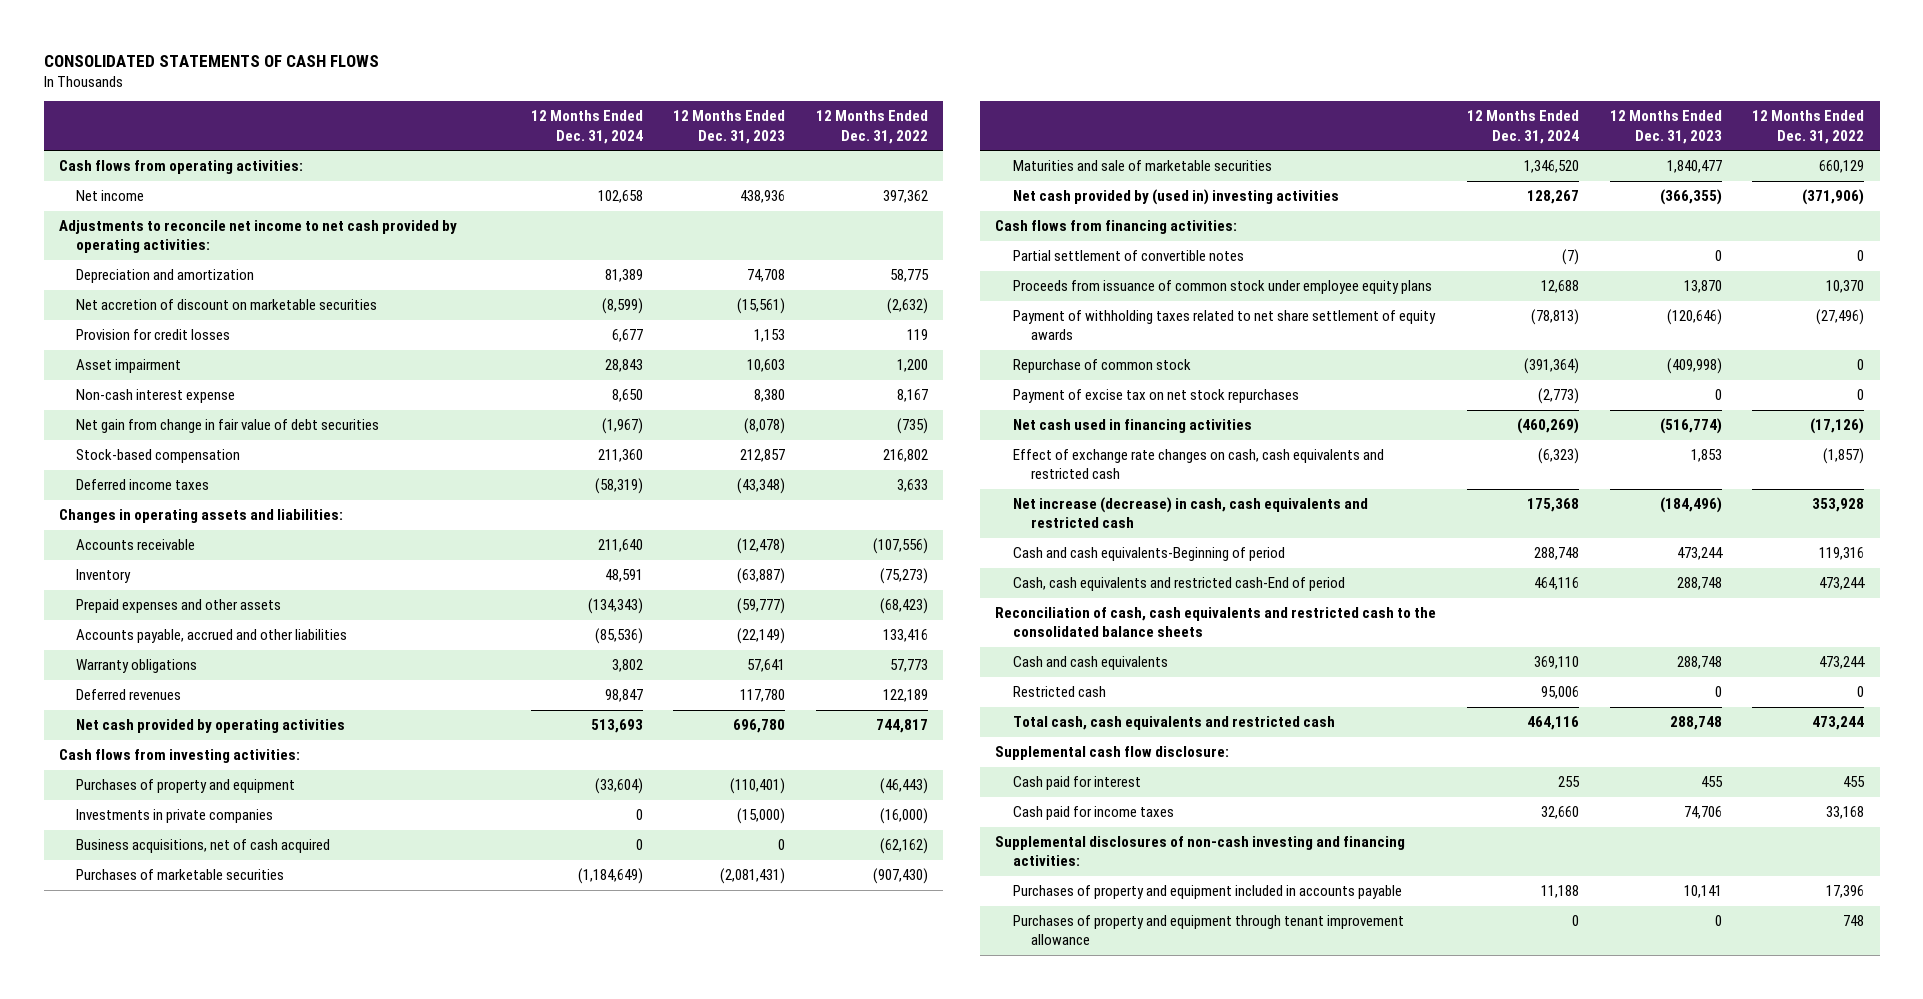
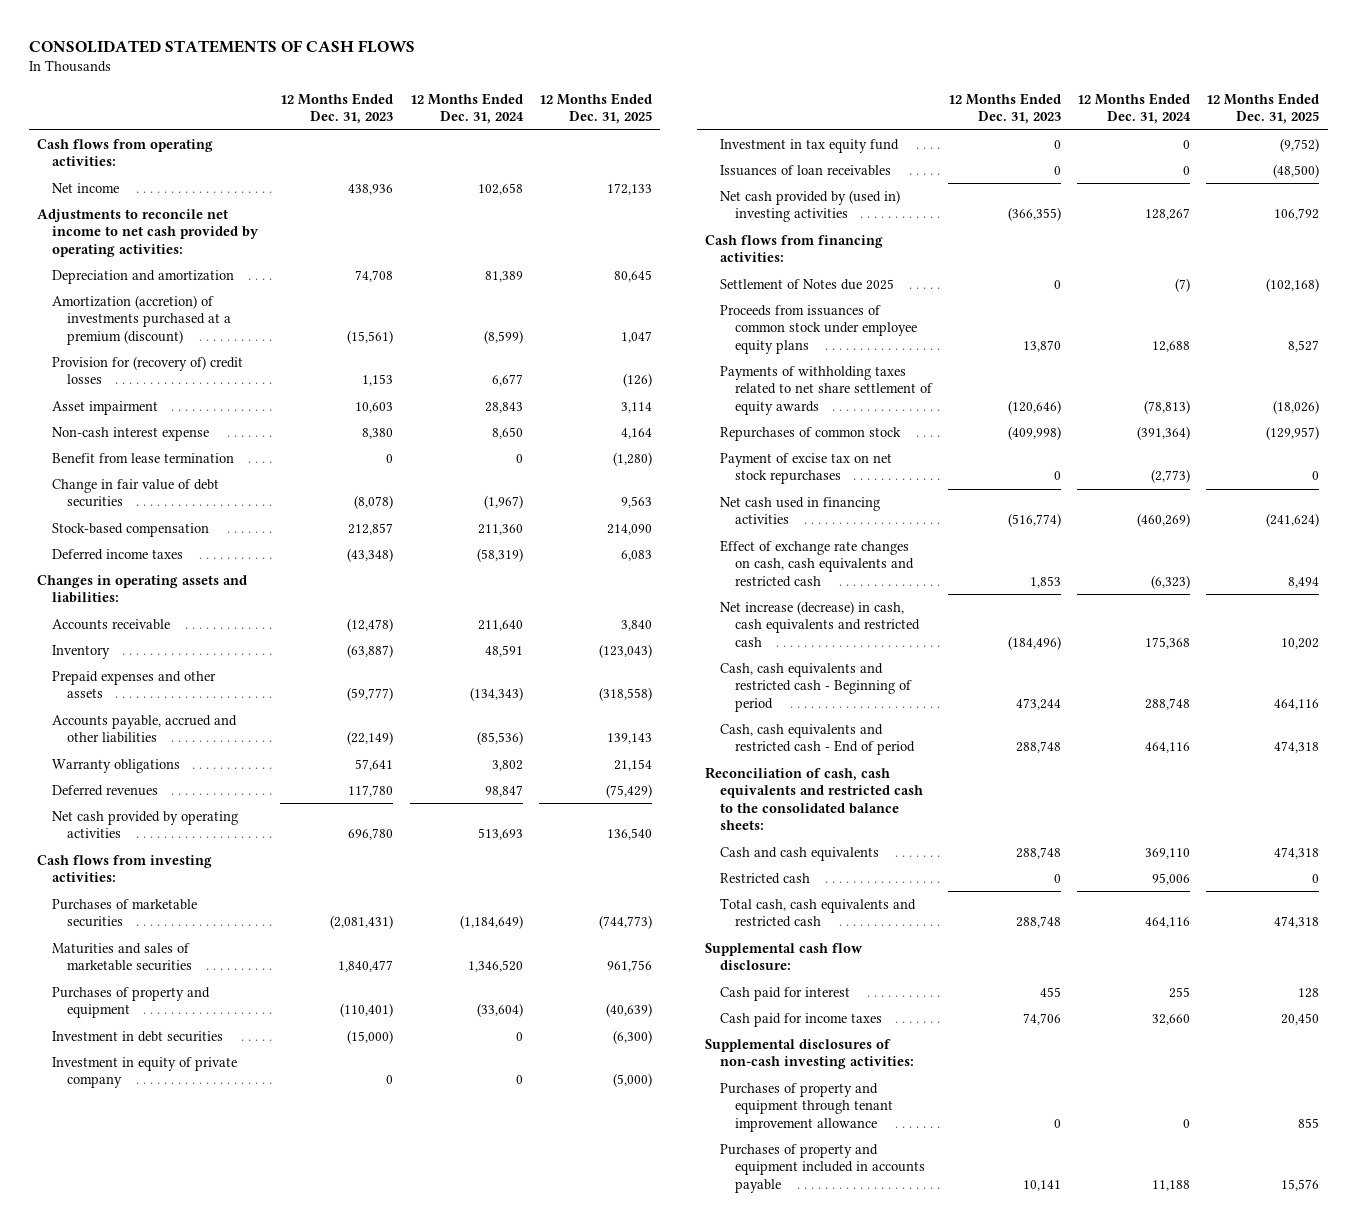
- | 12 Months Ended Dec. 31, 2024 | 12 Months Ended Dec. 31, 2023 | 12 Months Ended Dec. 31, 2022
+ | 12 Months Ended Dec. 31, 2023 | 12 Months Ended Dec. 31, 2024 | 12 Months Ended Dec. 31, 2025
- Net accretion of discount on marketable securities | (8,599) | (15,561) | (2,632)
- Provision for credit losses | 6,677 | 1,153 | 119
+ Amortization (accretion) of investments purchased at a premium (discount) | (15,561) | (8,599) | 1,047
+ Provision for (recovery of) credit losses | 1,153 | 6,677 | (126)
- Net gain from change in fair value of debt securities | (1,967) | (8,078) | (735)
+ Benefit from lease termination | 0 | 0 | (1,280)
+ Change in fair value of debt securities | (8,078) | (1,967) | 9,563
- Investments in private companies | 0 | (15,000) | (16,000)
- Business acquisitions, net of cash acquired | 0 | 0 | (62,162)
- Maturities and sale of marketable securities | 1,346,520 | 1,840,477 | 660,129
+ Maturities and sales of marketable securities | 1,840,477 | 1,346,520 | 961,756
moved down: Purchases of property and equipment | (110,401) | (33,604) | (40,639)
+ Investment in debt securities | (15,000) | 0 | (6,300)
+ Investment in equity of private company | 0 | 0 | (5,000)
+ Investment in tax equity fund | 0 | 0 | (9,752)
+ Issuances of loan receivables | 0 | 0 | (48,500)
- Partial settlement of convertible notes | (7) | 0 | 0
- Proceeds from issuance of common stock under employee equity plans | 12,688 | 13,870 | 10,370
- Payment of withholding taxes related to net share settlement of equity awards | (78,813) | (120,646) | (27,496)
- Repurchase of common stock | (391,364) | (409,998) | 0
+ Settlement of Notes due 2025 | 0 | (7) | (102,168)
+ Proceeds from issuances of common stock under employee equity plans | 13,870 | 12,688 | 8,527
+ Payments of withholding taxes related to net share settlement of equity awards | (120,646) | (78,813) | (18,026)
+ Repurchases of common stock | (409,998) | (391,364) | (129,957)
- Cash and cash equivalents-Beginning of period | 288,748 | 473,244 | 119,316
- Cash, cash equivalents and restricted cash-End of period | 464,116 | 288,748 | 473,244
- Reconciliation of cash, cash equivalents and restricted cash to the consolidated balance sheets
+ Cash, cash equivalents and restricted cash - Beginning of period | 473,244 | 288,748 | 464,116
+ Cash, cash equivalents and restricted cash - End of period | 288,748 | 464,116 | 474,318
+ Reconciliation of cash, cash equivalents and restricted cash to the consolidated balance sheets:
- Supplemental disclosures of non-cash investing and financing activities:
+ Supplemental disclosures of non-cash investing activities:
moved down: Purchases of property and equipment included in accounts payable | 10,141 | 11,188 | 15,576

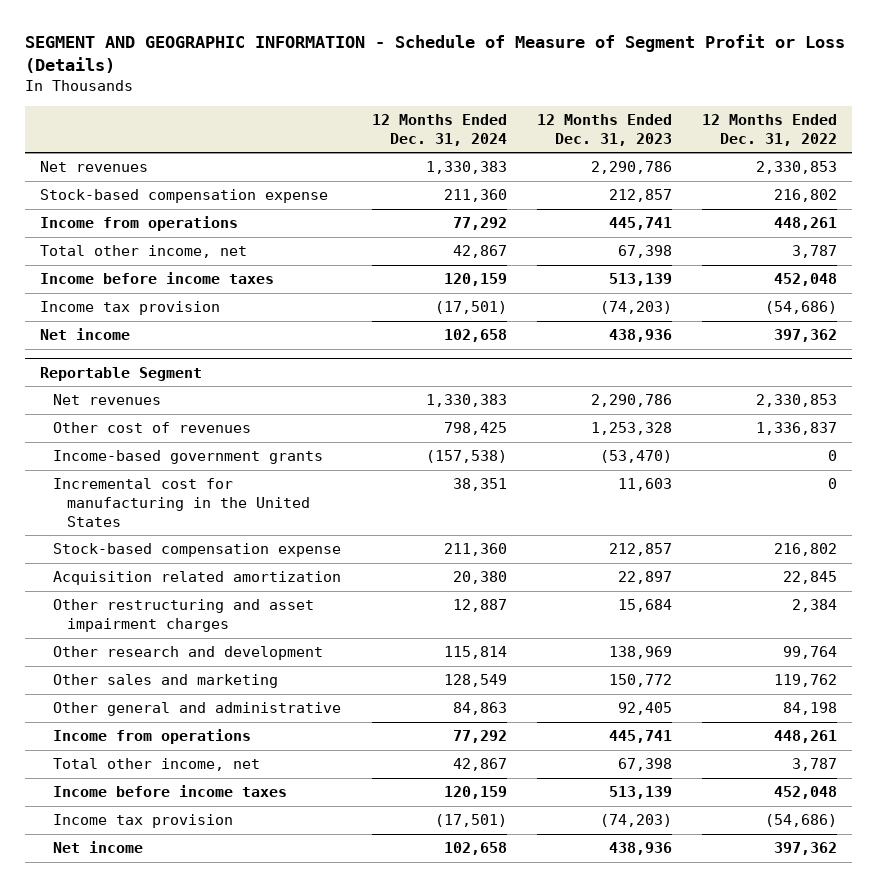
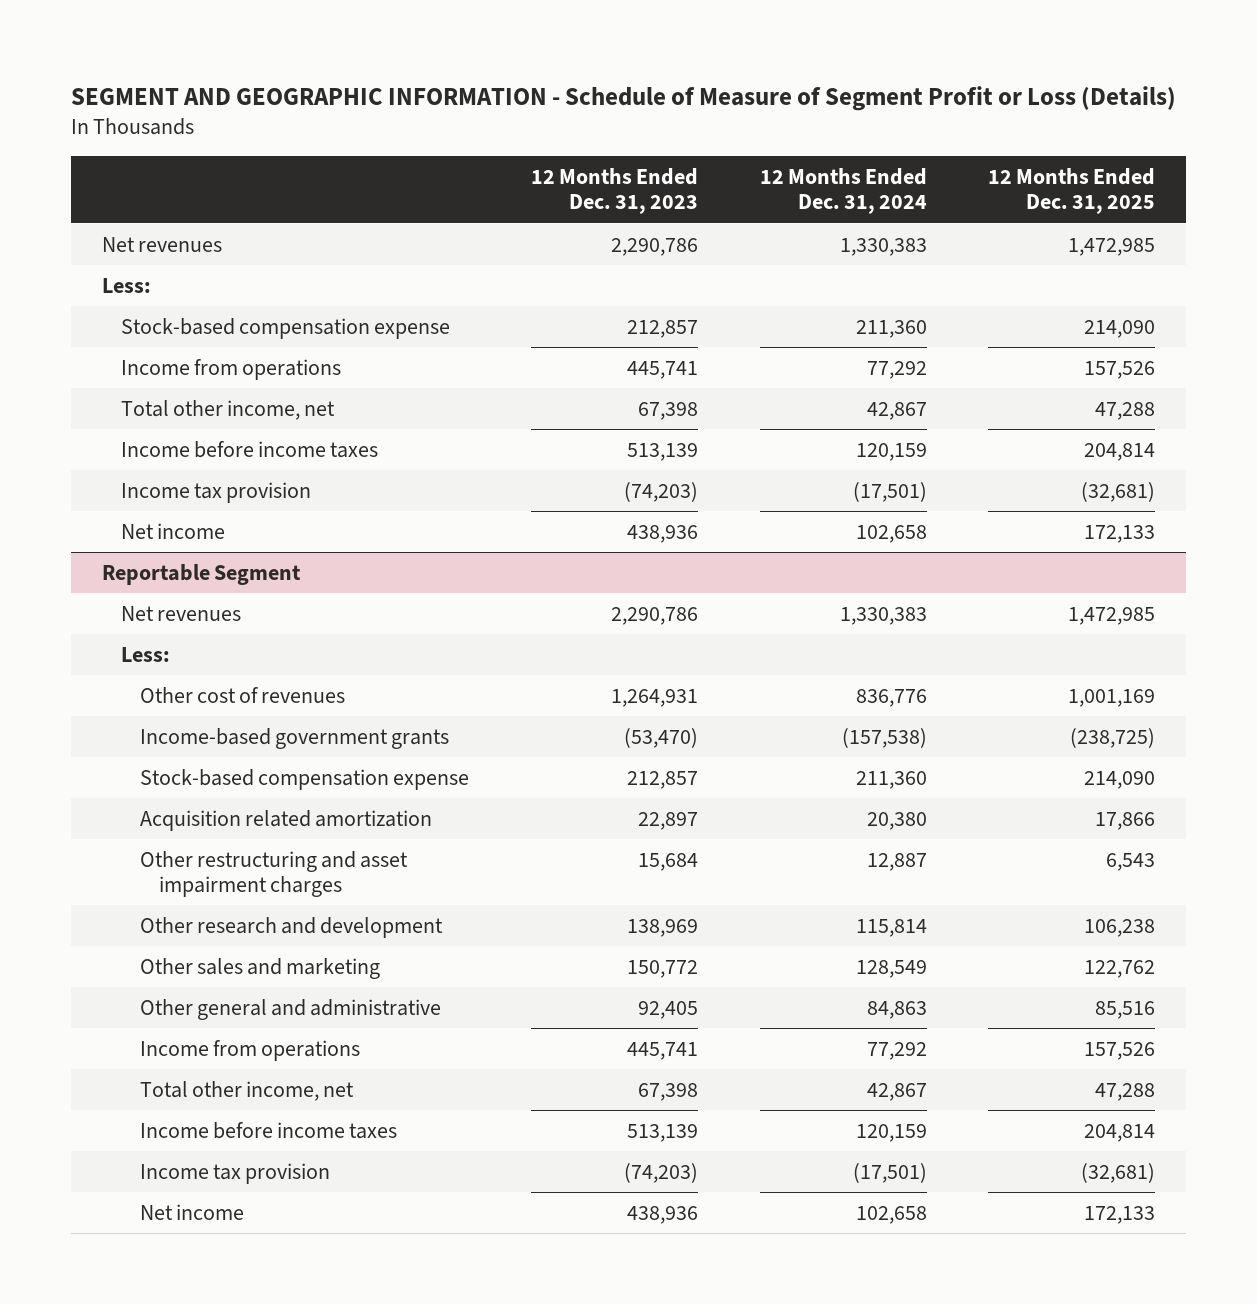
- | 12 Months Ended Dec. 31, 2024 | 12 Months Ended Dec. 31, 2023 | 12 Months Ended Dec. 31, 2022
+ | 12 Months Ended Dec. 31, 2023 | 12 Months Ended Dec. 31, 2024 | 12 Months Ended Dec. 31, 2025
+ Less:
@ Reportable Segment
- Other cost of revenues | 798,425 | 1,253,328 | 1,336,837
+ Less:
+ Other cost of revenues | 1,264,931 | 836,776 | 1,001,169
- Incremental cost for manufacturing in the United States | 38,351 | 11,603 | 0

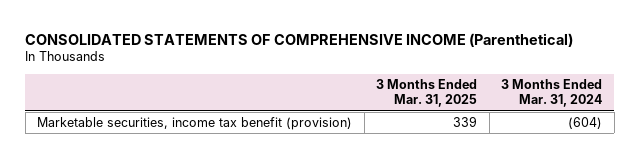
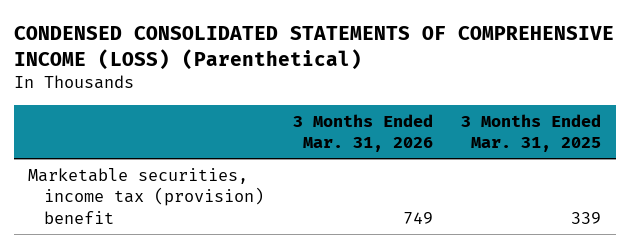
- CONSOLIDATED STATEMENTS OF COMPREHENSIVE INCOME (Parenthetical)
+ CONDENSED CONSOLIDATED STATEMENTS OF COMPREHENSIVE INCOME (LOSS) (Parenthetical)
- | 3 Months Ended Mar. 31, 2025 | 3 Months Ended Mar. 31, 2024
+ | 3 Months Ended Mar. 31, 2026 | 3 Months Ended Mar. 31, 2025
- Marketable securities, income tax benefit (provision) | 339 | (604)
+ Marketable securities, income tax (provision) benefit | 749 | 339

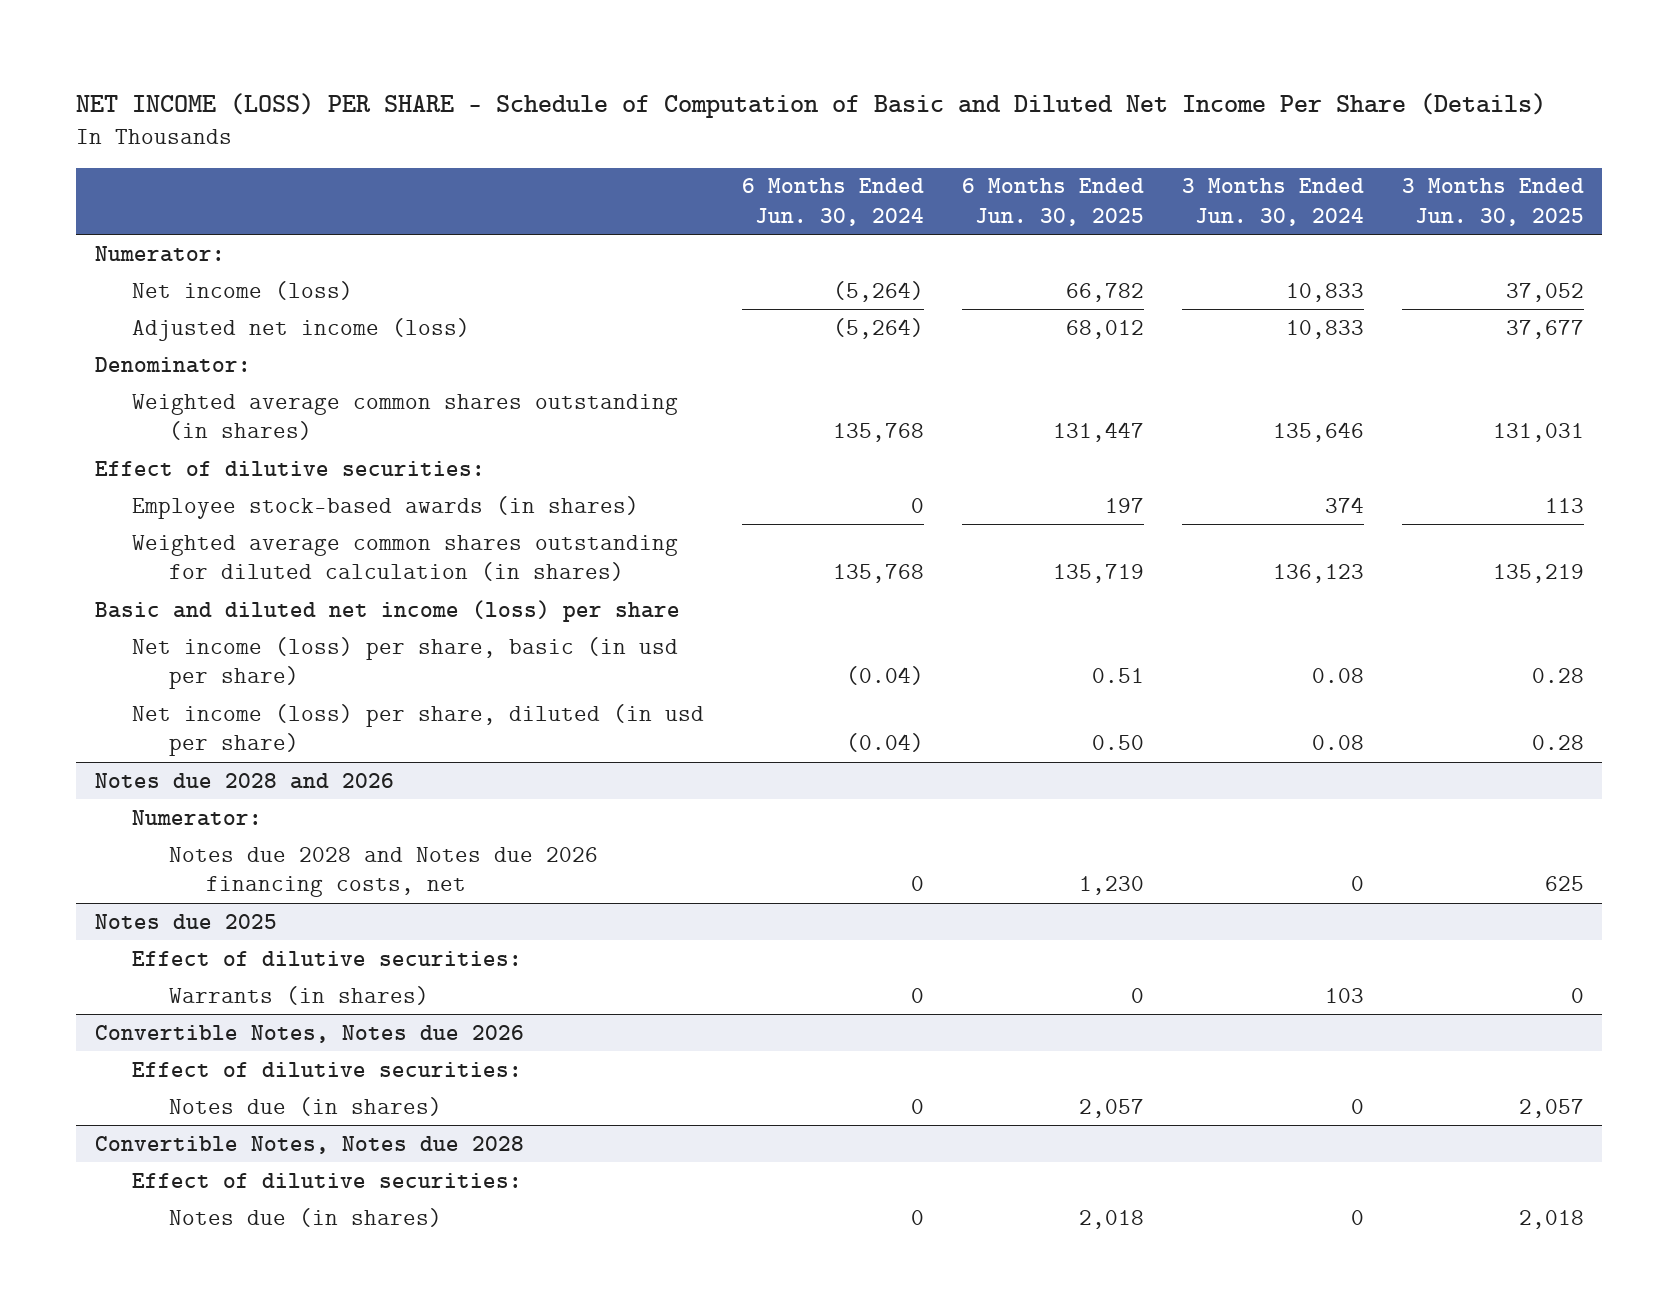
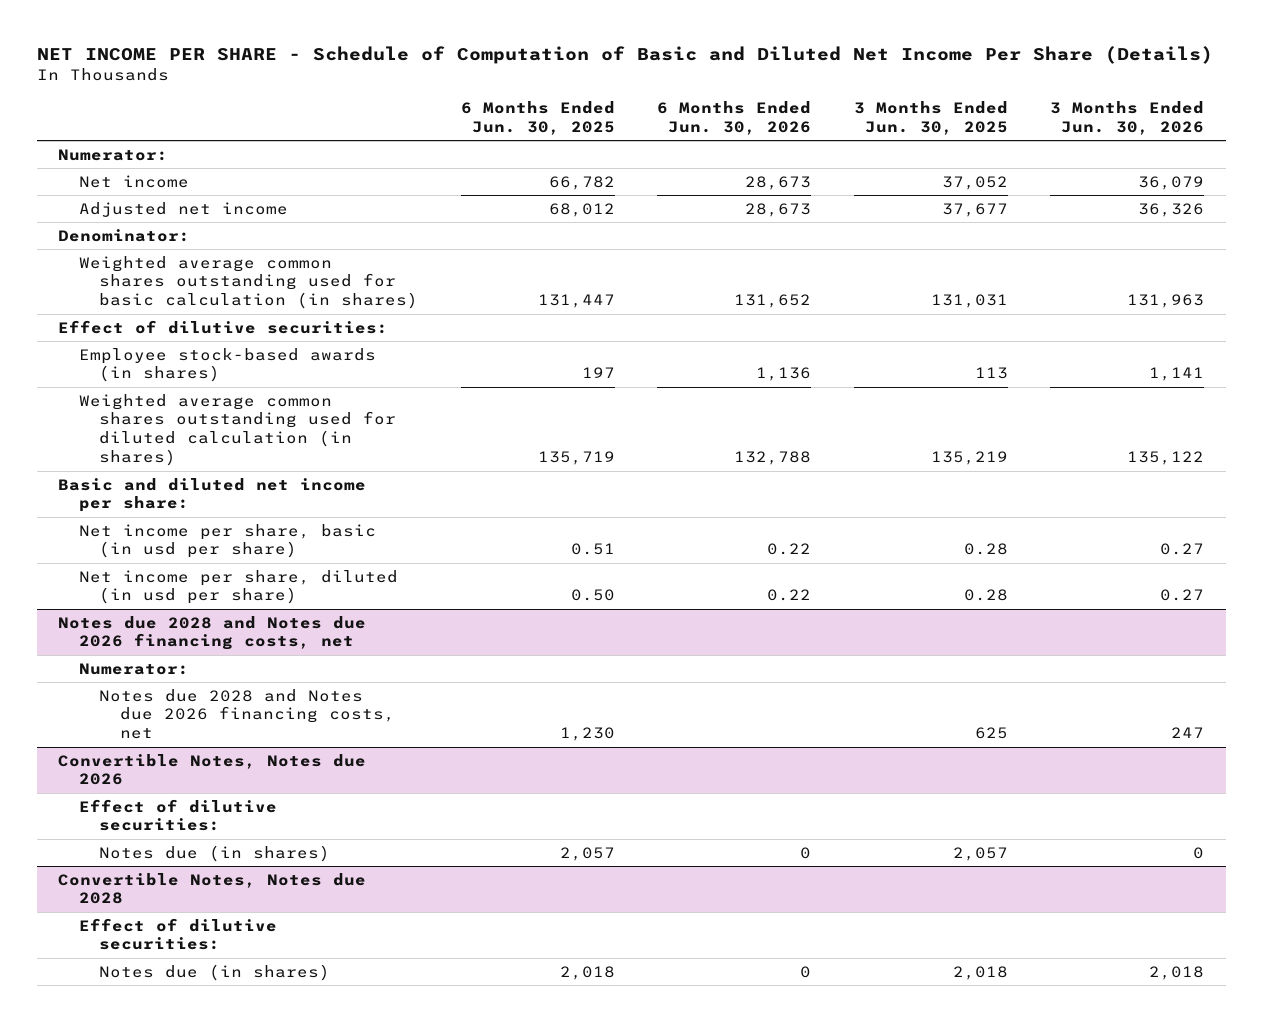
- NET INCOME (LOSS) PER SHARE - Schedule of Computation of Basic and Diluted Net Income Per Share (Details)
+ NET INCOME PER SHARE - Schedule of Computation of Basic and Diluted Net Income Per Share (Details)
- | 6 Months Ended Jun. 30, 2024 | 6 Months Ended Jun. 30, 2025 | 3 Months Ended Jun. 30, 2024 | 3 Months Ended Jun. 30, 2025
+ | 6 Months Ended Jun. 30, 2025 | 6 Months Ended Jun. 30, 2026 | 3 Months Ended Jun. 30, 2025 | 3 Months Ended Jun. 30, 2026
- Net income (loss) | (5,264) | 66,782 | 10,833 | 37,052
- Adjusted net income (loss) | (5,264) | 68,012 | 10,833 | 37,677
+ Net income | 66,782 | 28,673 | 37,052 | 36,079
+ Adjusted net income | 68,012 | 28,673 | 37,677 | 36,326
- Weighted average common shares outstanding (in shares) | 135,768 | 131,447 | 135,646 | 131,031
+ Weighted average common shares outstanding used for basic calculation (in shares) | 131,447 | 131,652 | 131,031 | 131,963
- Weighted average common shares outstanding for diluted calculation (in shares) | 135,768 | 135,719 | 136,123 | 135,219
- Basic and diluted net income (loss) per share
- Net income (loss) per share, basic (in usd per share) | (0.04) | 0.51 | 0.08 | 0.28
- Net income (loss) per share, diluted (in usd per share) | (0.04) | 0.50 | 0.08 | 0.28
- Notes due 2028 and 2026
+ Weighted average common shares outstanding used for diluted calculation (in shares) | 135,719 | 132,788 | 135,219 | 135,122
+ Basic and diluted net income per share:
+ Net income per share, basic (in usd per share) | 0.51 | 0.22 | 0.28 | 0.27
+ Net income per share, diluted (in usd per share) | 0.50 | 0.22 | 0.28 | 0.27
+ Notes due 2028 and Notes due 2026 financing costs, net
- Notes due 2025
- Effect of dilutive securities:
- Warrants (in shares) | 0 | 0 | 103 | 0

